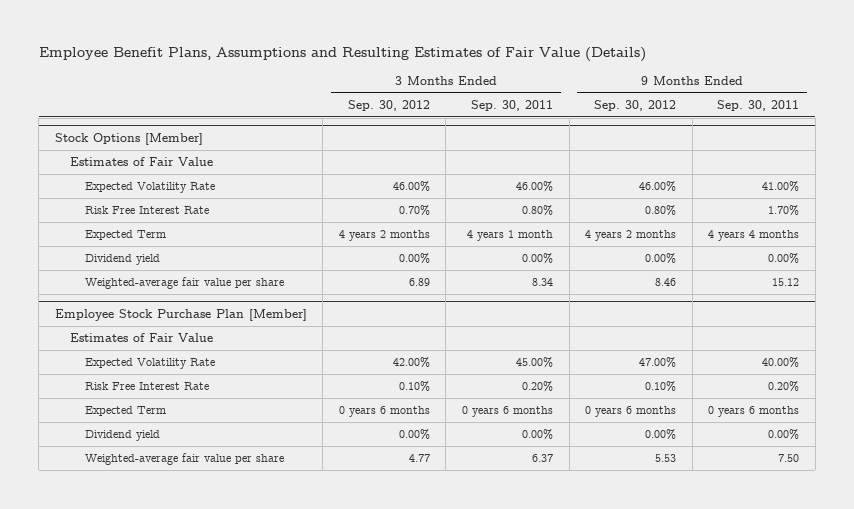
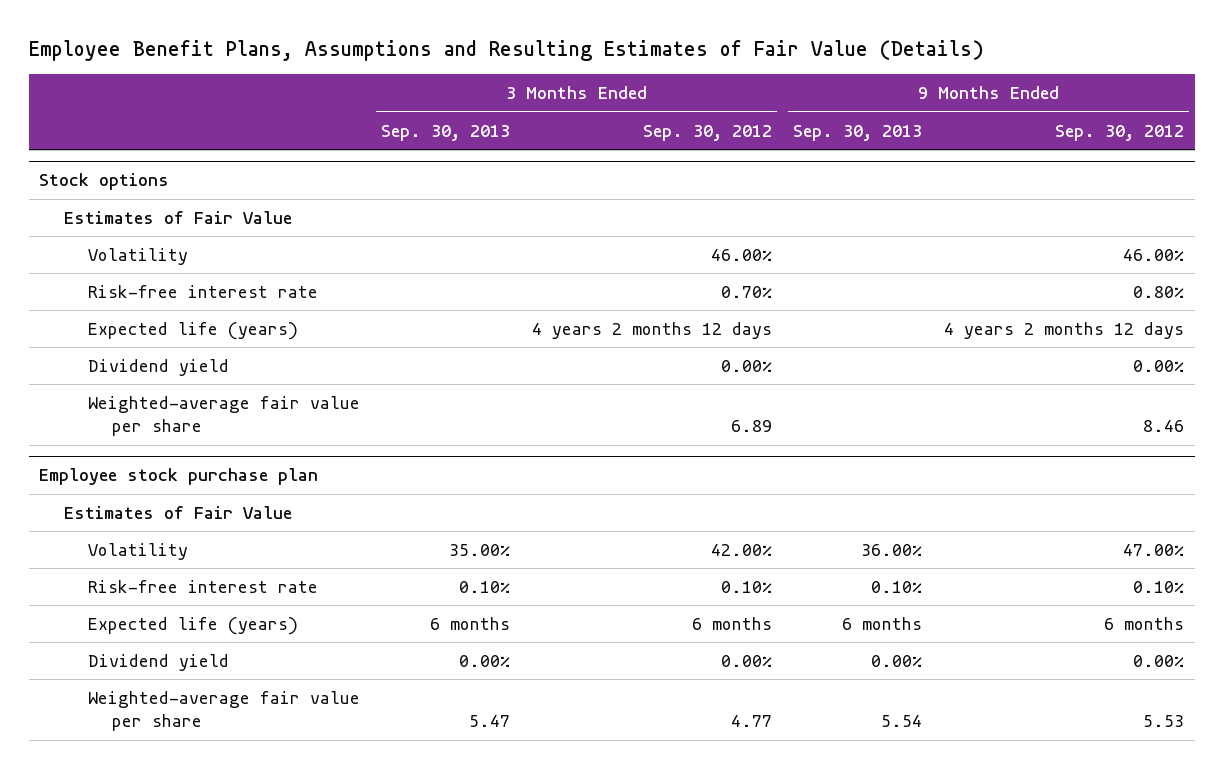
- | 3 Months Ended Sep. 30, 2012 | 3 Months Ended Sep. 30, 2011 | 9 Months Ended Sep. 30, 2012 | 9 Months Ended Sep. 30, 2011
+ | 3 Months Ended Sep. 30, 2013 | 3 Months Ended Sep. 30, 2012 | 9 Months Ended Sep. 30, 2013 | 9 Months Ended Sep. 30, 2012
- Stock Options [Member]
+ Stock options
- Expected Volatility Rate | 46.00% | 46.00% | 46.00% | 41.00%
- Risk Free Interest Rate | 0.70% | 0.80% | 0.80% | 1.70%
- Expected Term | 4 years 2 months | 4 years 1 month | 4 years 2 months | 4 years 4 months
+ Volatility | | 46.00% | | 46.00%
+ Risk-free interest rate | | 0.70% | | 0.80%
+ Expected life (years) | | 4 years 2 months 12 days | | 4 years 2 months 12 days
- Employee Stock Purchase Plan [Member]
+ Employee stock purchase plan
- Expected Volatility Rate | 42.00% | 45.00% | 47.00% | 40.00%
- Risk Free Interest Rate | 0.10% | 0.20% | 0.10% | 0.20%
- Expected Term | 0 years 6 months | 0 years 6 months | 0 years 6 months | 0 years 6 months
+ Volatility | 35.00% | 42.00% | 36.00% | 47.00%
+ Risk-free interest rate | 0.10% | 0.10% | 0.10% | 0.10%
+ Expected life (years) | 6 months | 6 months | 6 months | 6 months

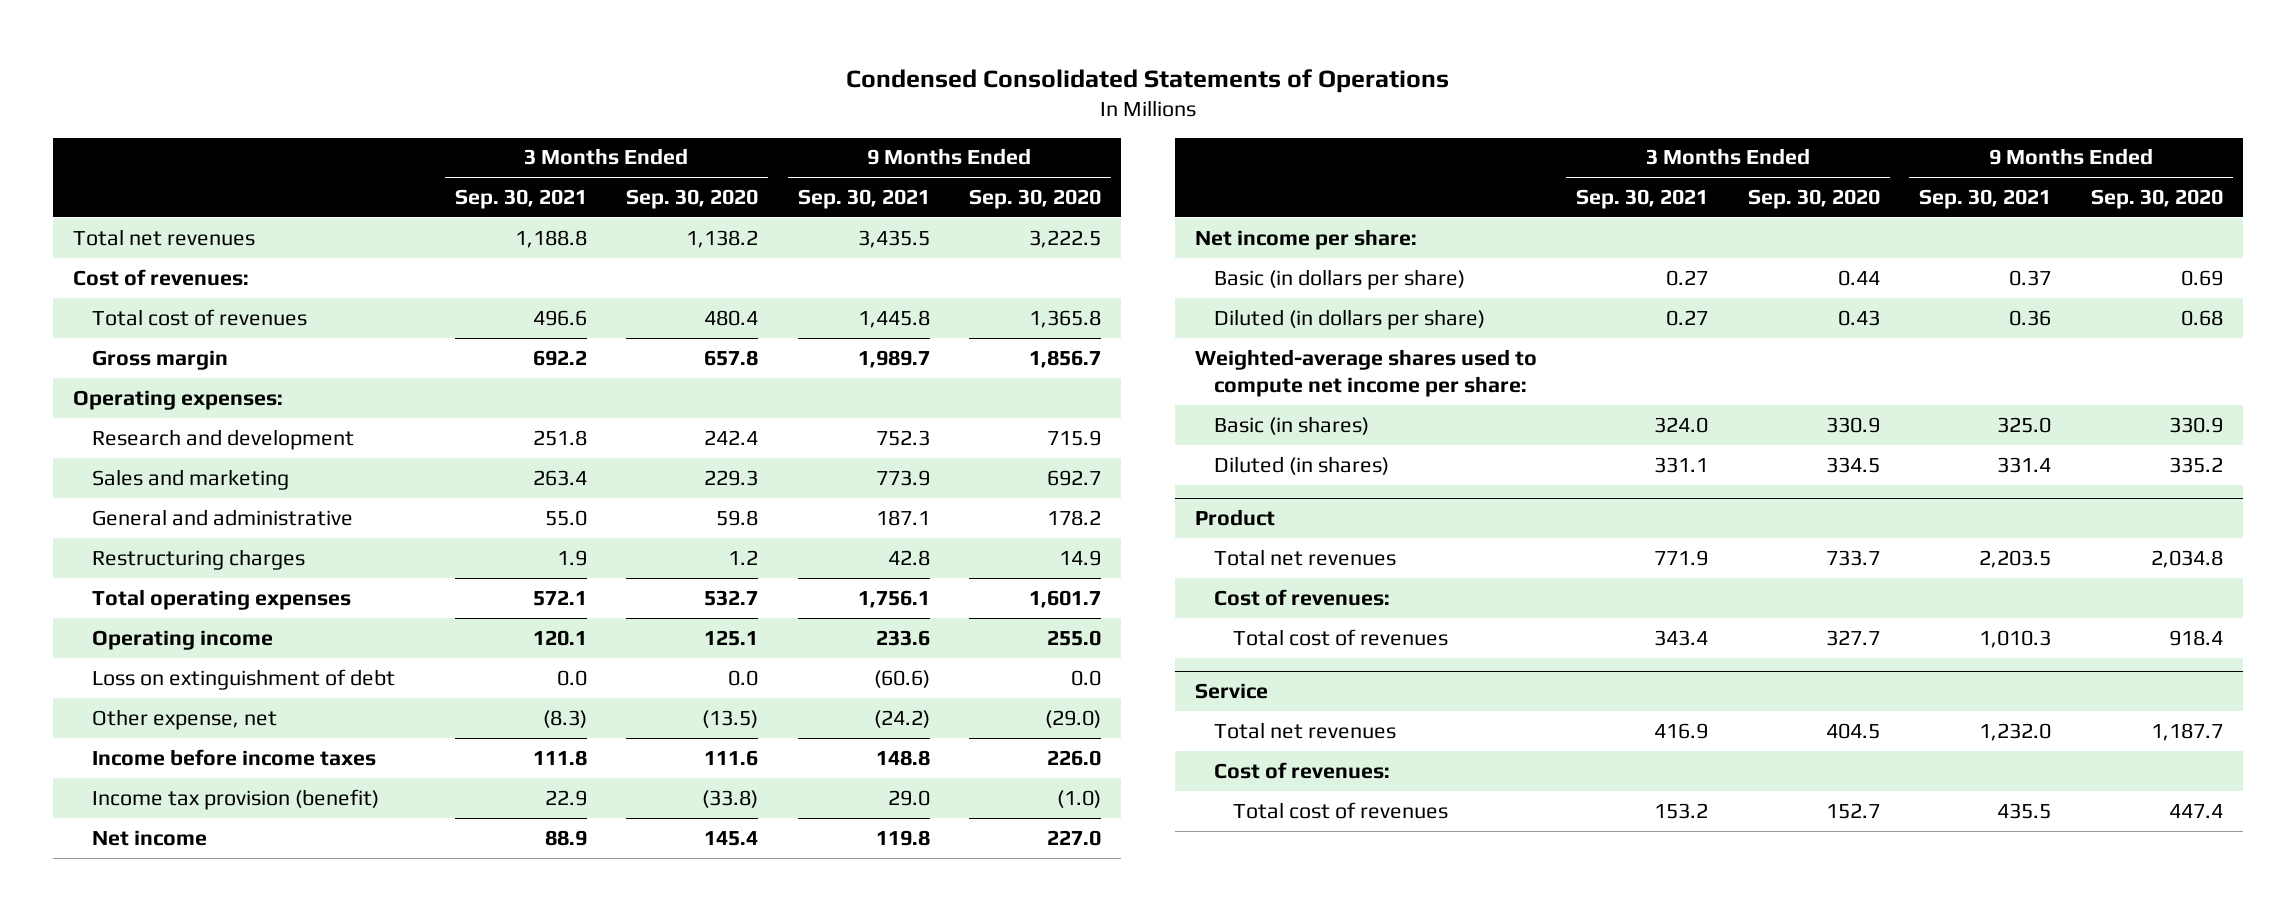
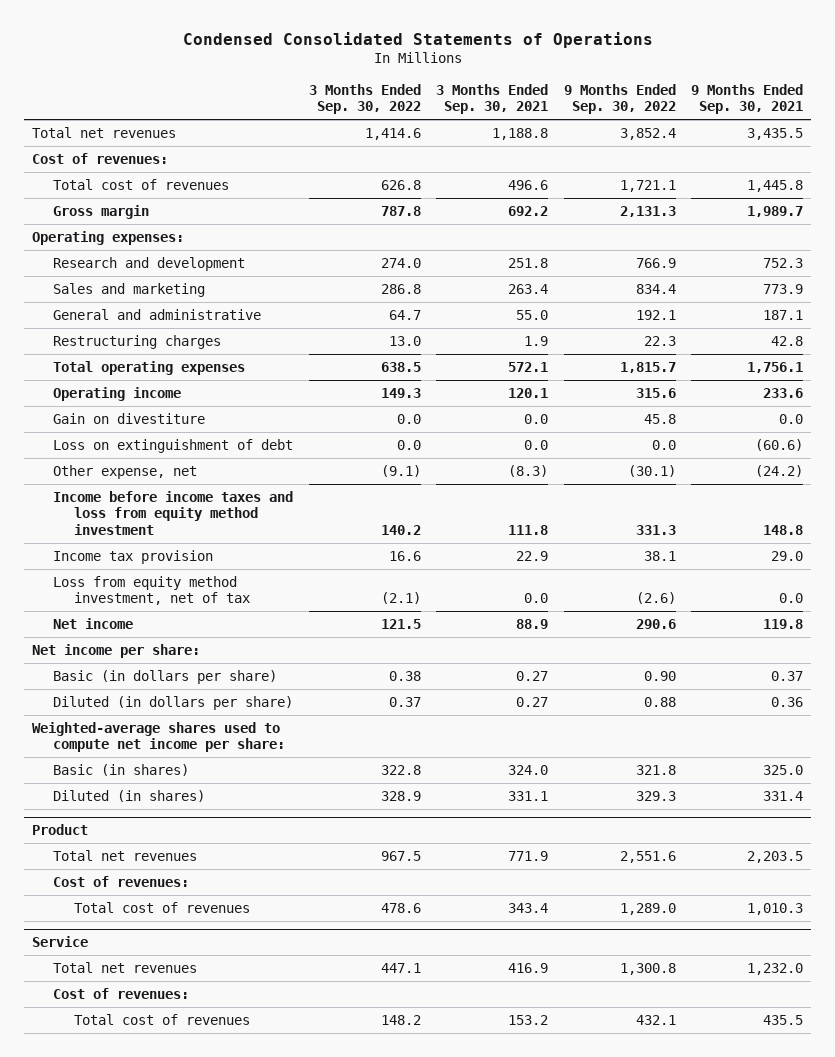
- | 3 Months Ended Sep. 30, 2021 | 3 Months Ended Sep. 30, 2020 | 9 Months Ended Sep. 30, 2021 | 9 Months Ended Sep. 30, 2020
+ | 3 Months Ended Sep. 30, 2022 | 3 Months Ended Sep. 30, 2021 | 9 Months Ended Sep. 30, 2022 | 9 Months Ended Sep. 30, 2021
+ Gain on divestiture | 0.0 | 0.0 | 45.8 | 0.0
- Income before income taxes | 111.8 | 111.6 | 148.8 | 226.0
- Income tax provision (benefit) | 22.9 | (33.8) | 29.0 | (1.0)
+ Income before income taxes and loss from equity method investment | 140.2 | 111.8 | 331.3 | 148.8
+ Income tax provision | 16.6 | 22.9 | 38.1 | 29.0
+ Loss from equity method investment, net of tax | (2.1) | 0.0 | (2.6) | 0.0

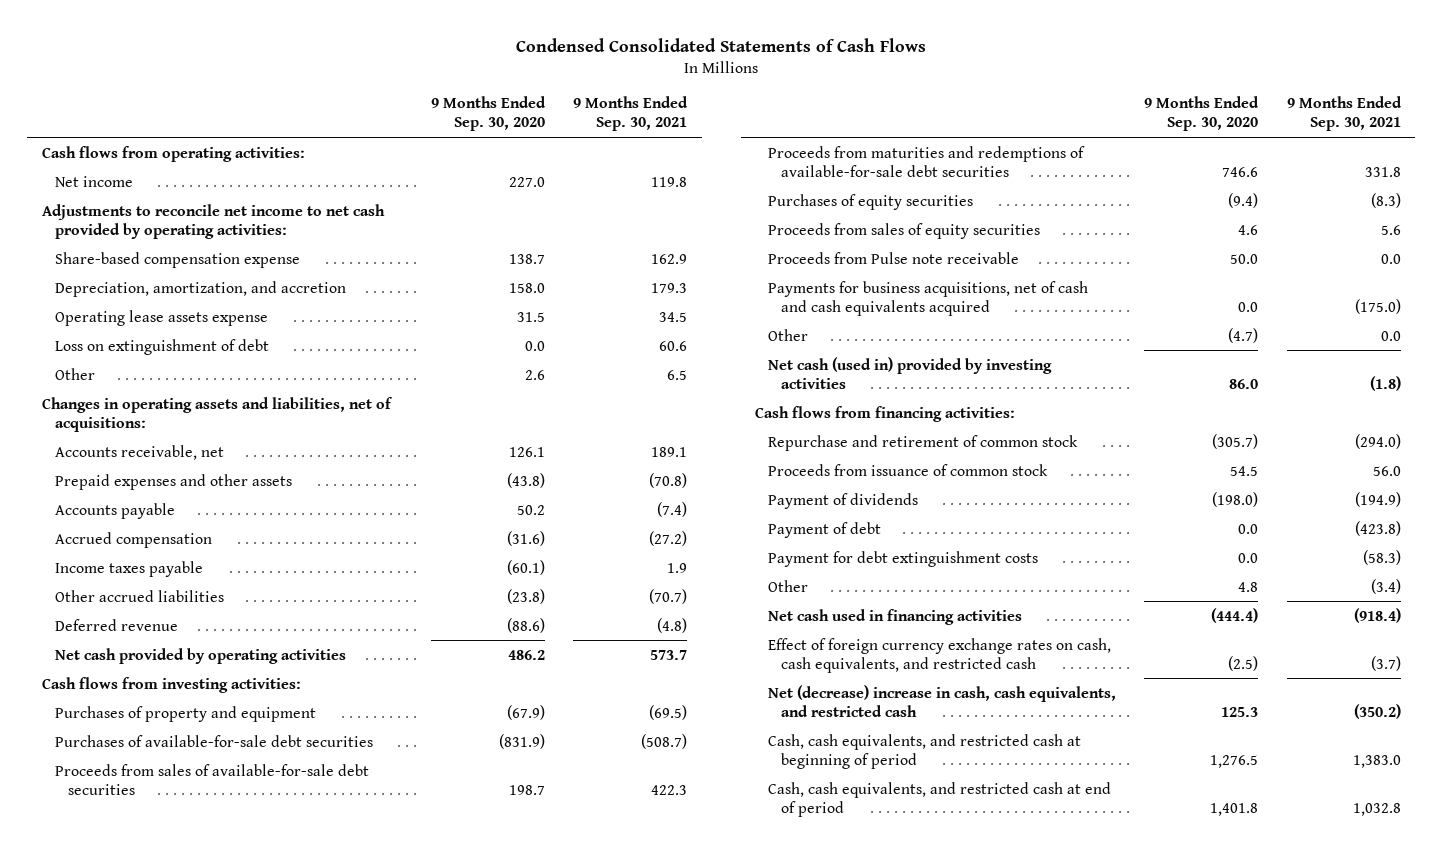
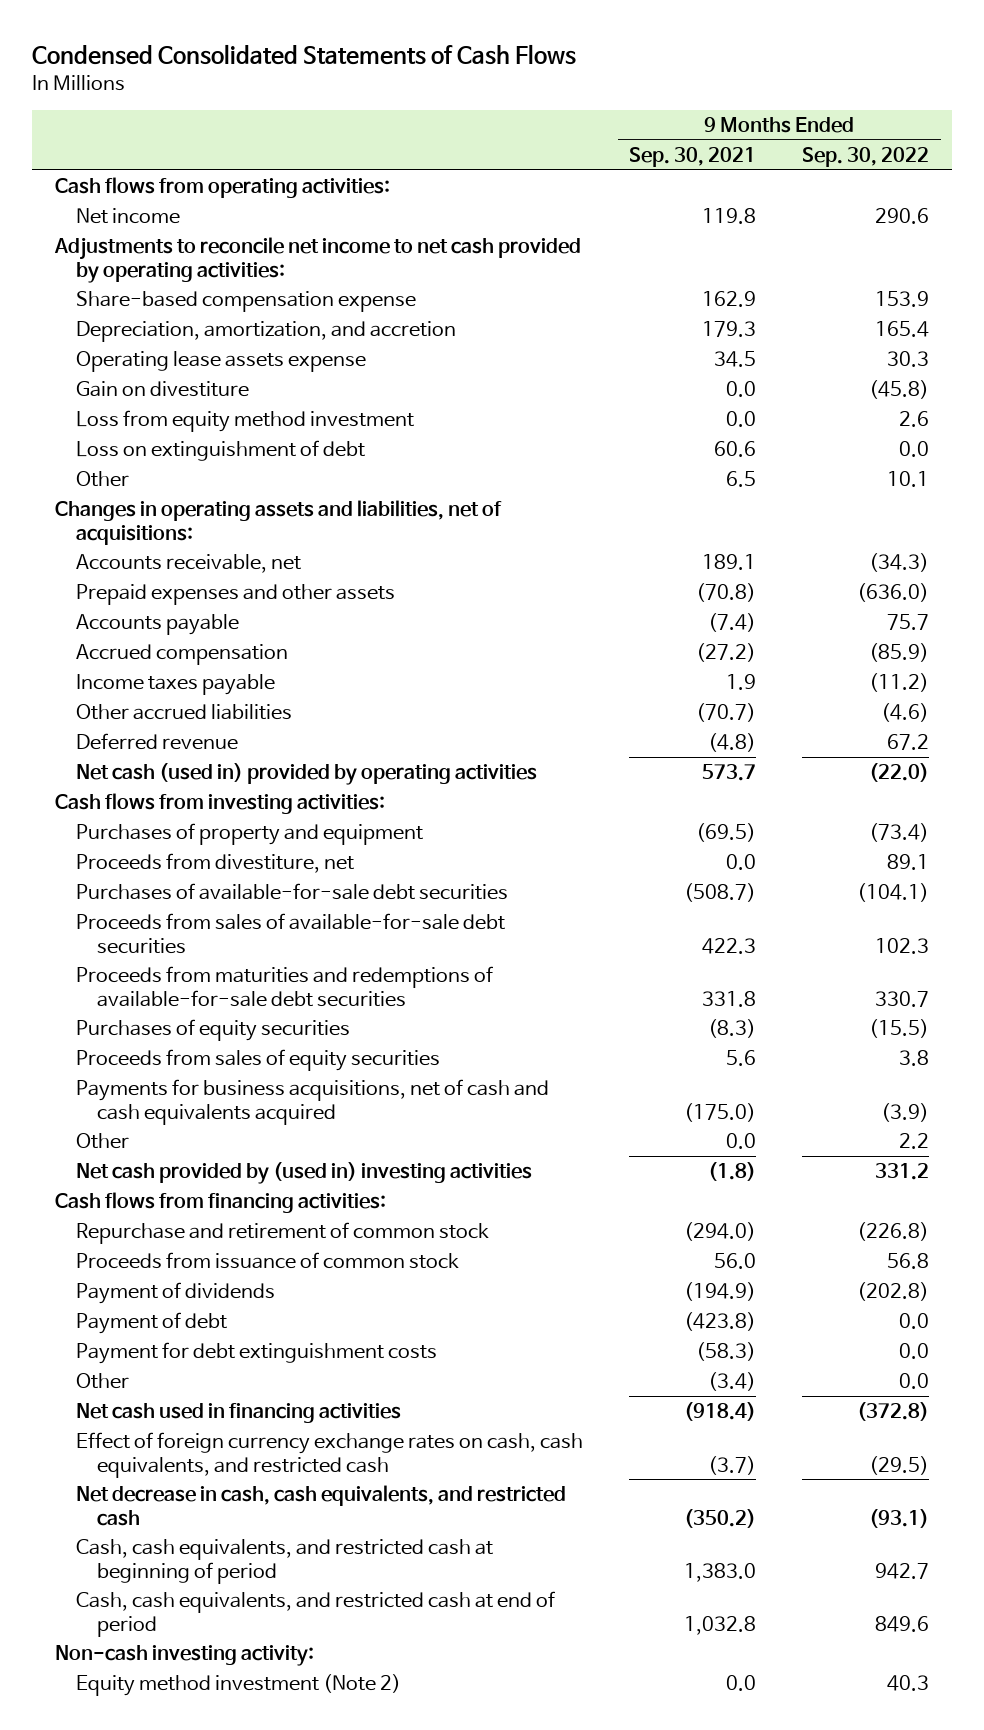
- | 9 Months Ended Sep. 30, 2020 | 9 Months Ended Sep. 30, 2021
+ | 9 Months Ended Sep. 30, 2021 | 9 Months Ended Sep. 30, 2022
+ Gain on divestiture | 0.0 | (45.8)
+ Loss from equity method investment | 0.0 | 2.6
- Net cash provided by operating activities | 486.2 | 573.7
+ Net cash (used in) provided by operating activities | 573.7 | (22.0)
+ Proceeds from divestiture, net | 0.0 | 89.1
- Proceeds from Pulse note receivable | 50.0 | 0.0
- Net cash (used in) provided by investing activities | 86.0 | (1.8)
+ Net cash provided by (used in) investing activities | (1.8) | 331.2
- Net (decrease) increase in cash, cash equivalents, and restricted cash | 125.3 | (350.2)
+ Net decrease in cash, cash equivalents, and restricted cash | (350.2) | (93.1)
+ Non-cash investing activity:
+ Equity method investment (Note 2) | 0.0 | 40.3

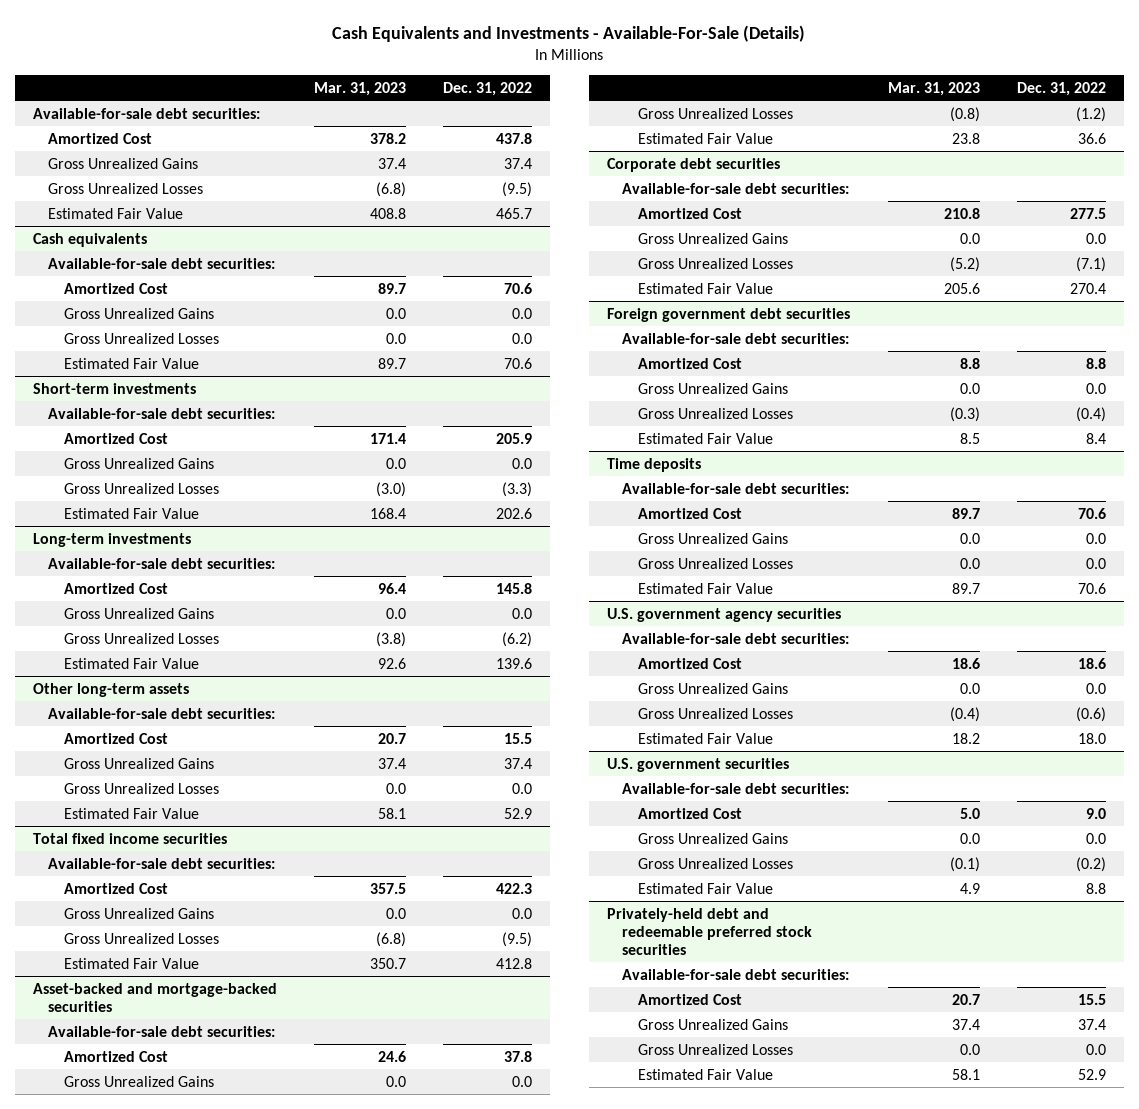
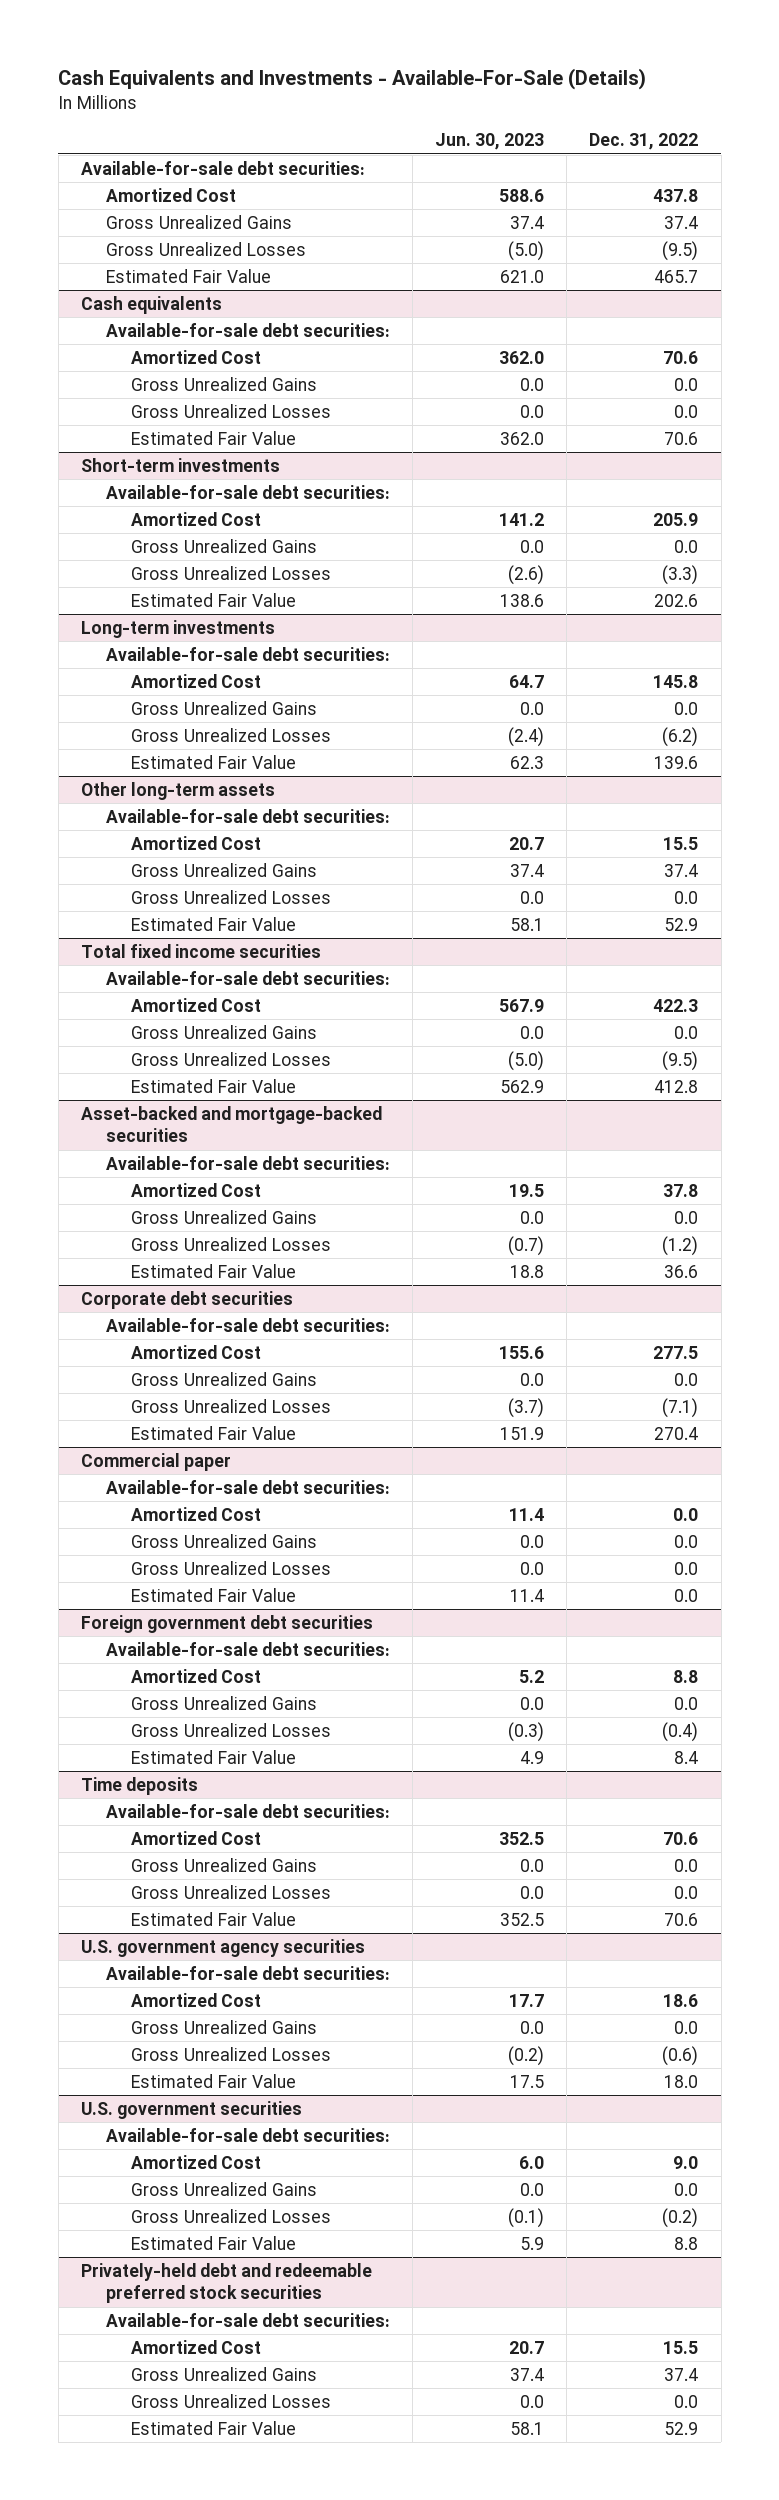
- | Mar. 31, 2023 | Dec. 31, 2022
+ | Jun. 30, 2023 | Dec. 31, 2022
+ Commercial paper
+ Available-for-sale debt securities:
+ Amortized Cost | 11.4 | 0.0
+ Gross Unrealized Gains | 0.0 | 0.0
+ Gross Unrealized Losses | 0.0 | 0.0
+ Estimated Fair Value | 11.4 | 0.0

